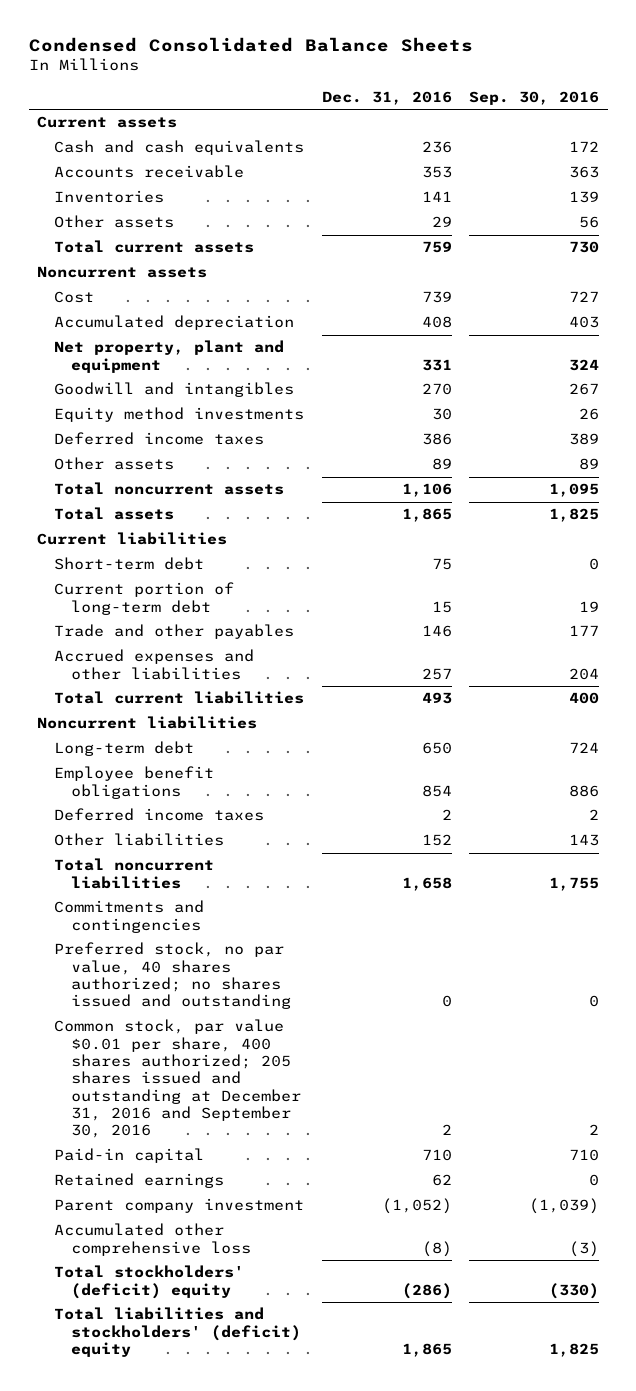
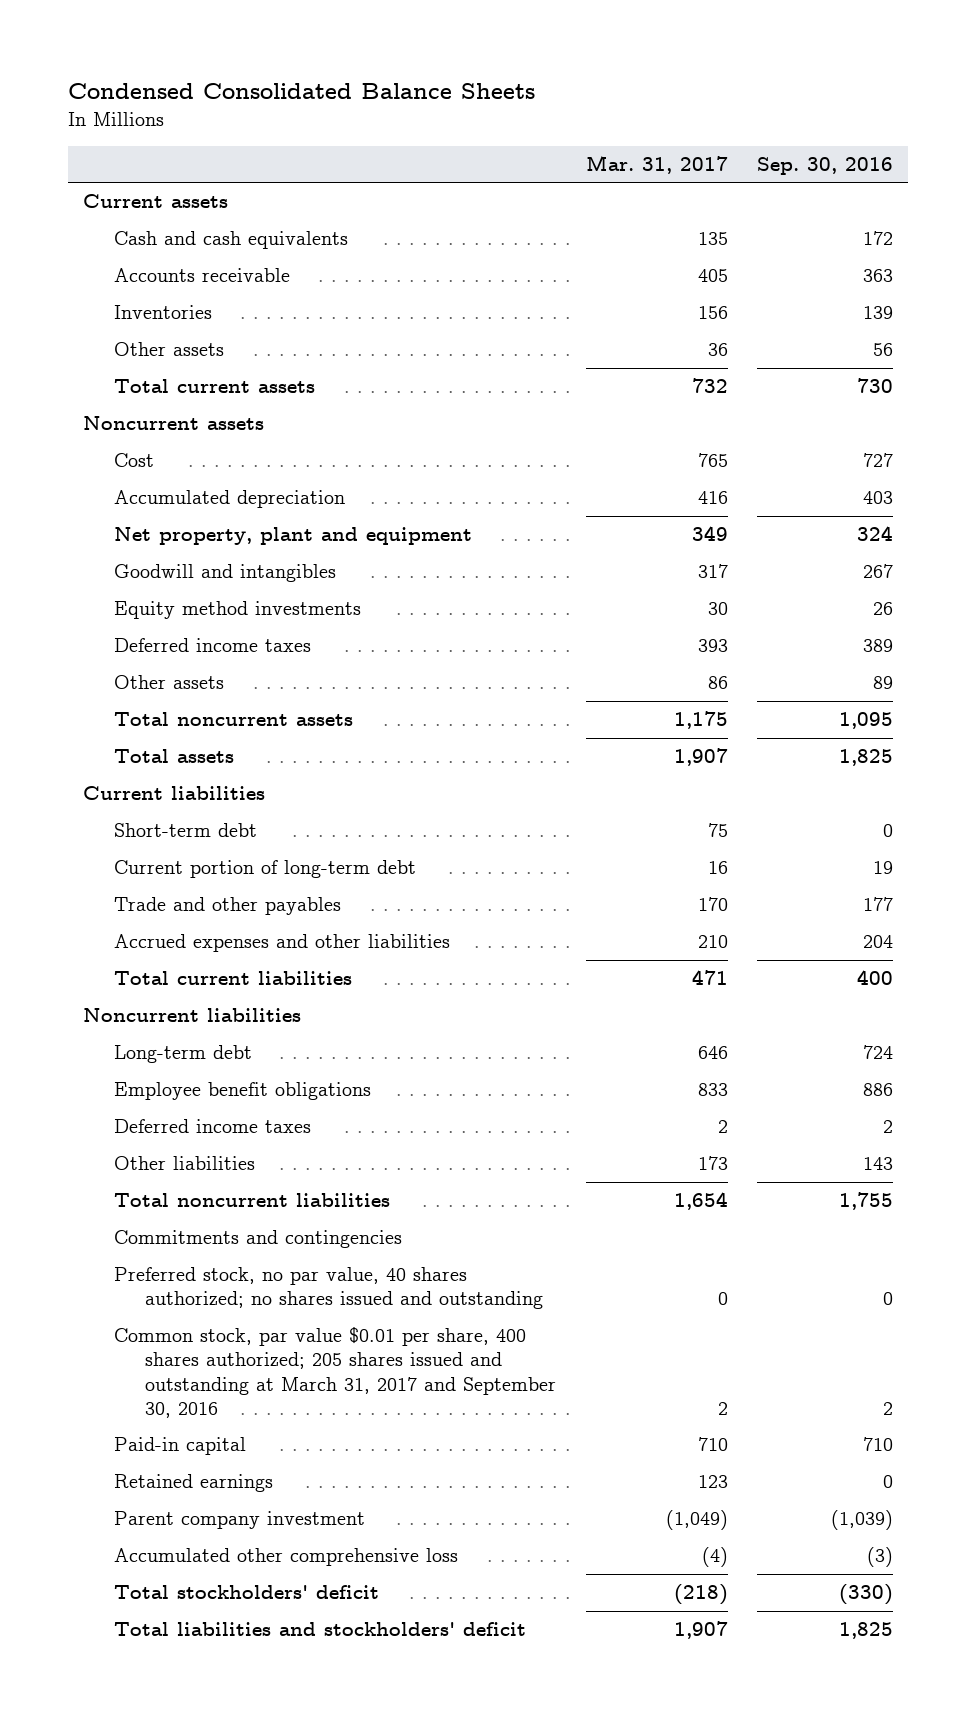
- | Dec. 31, 2016 | Sep. 30, 2016
+ | Mar. 31, 2017 | Sep. 30, 2016
- Common stock, par value $0.01 per share, 400 shares authorized; 205 shares issued and outstanding at December 31, 2016 and September 30, 2016 | 2 | 2
+ Common stock, par value $0.01 per share, 400 shares authorized; 205 shares issued and outstanding at March 31, 2017 and September 30, 2016 | 2 | 2
- Total stockholders' (deficit) equity | (286) | (330)
- Total liabilities and stockholders' (deficit) equity | 1,865 | 1,825
+ Total stockholders' deficit | (218) | (330)
+ Total liabilities and stockholders' deficit | 1,907 | 1,825

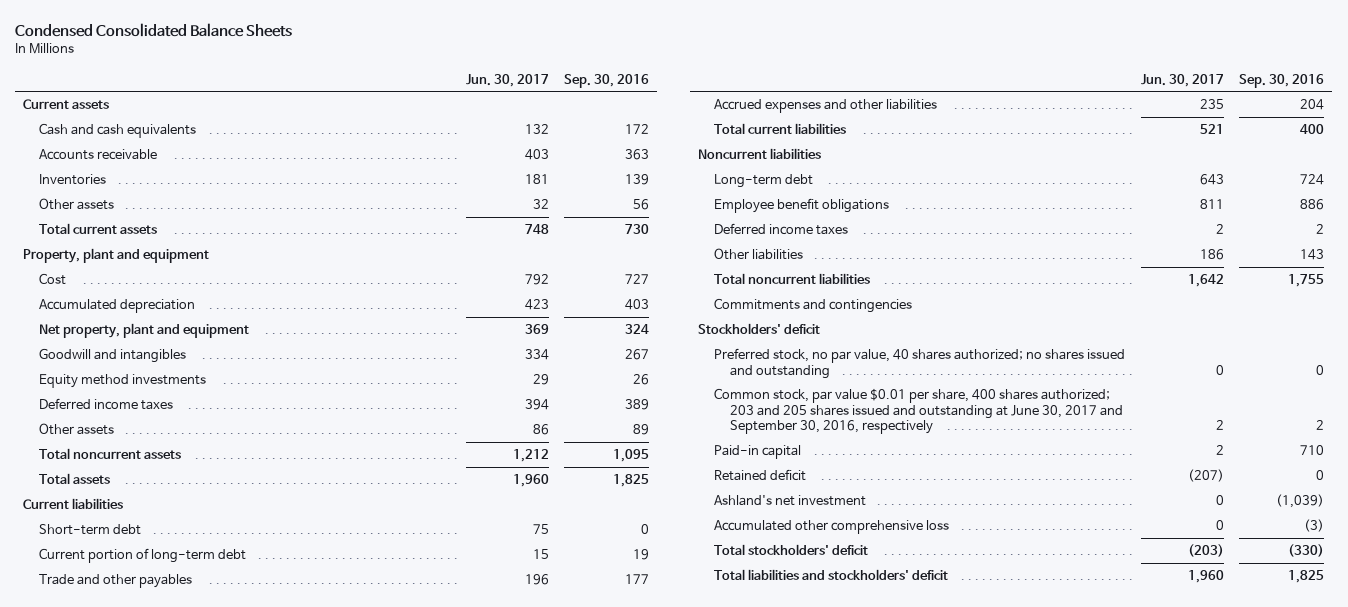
- | Mar. 31, 2017 | Sep. 30, 2016
+ | Jun. 30, 2017 | Sep. 30, 2016
- Noncurrent assets
+ Property, plant and equipment
+ Stockholders' deficit
- Common stock, par value $0.01 per share, 400 shares authorized; 205 shares issued and outstanding at March 31, 2017 and September 30, 2016 | 2 | 2
+ Common stock, par value $0.01 per share, 400 shares authorized; 203 and 205 shares issued and outstanding at June 30, 2017 and September 30, 2016, respectively | 2 | 2
- Retained earnings | 123 | 0
- Parent company investment | (1,049) | (1,039)
+ Retained deficit | (207) | 0
+ Ashland's net investment | 0 | (1,039)

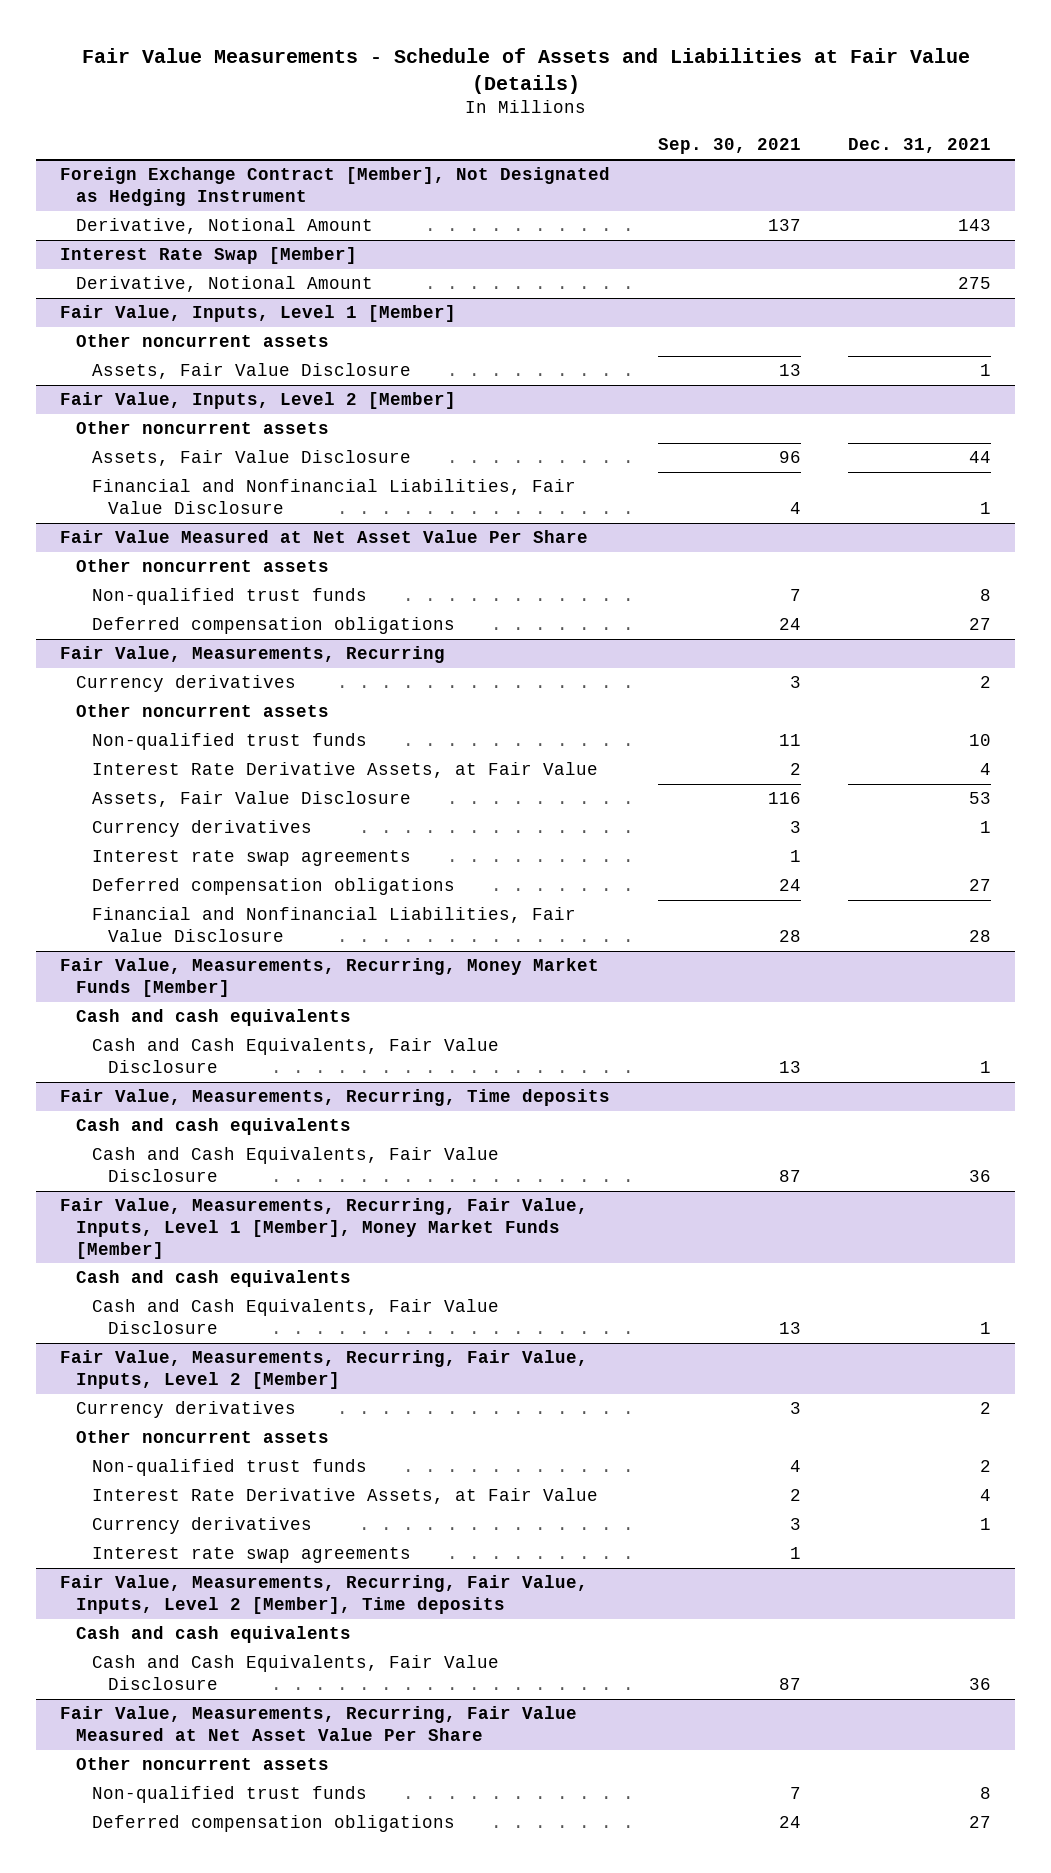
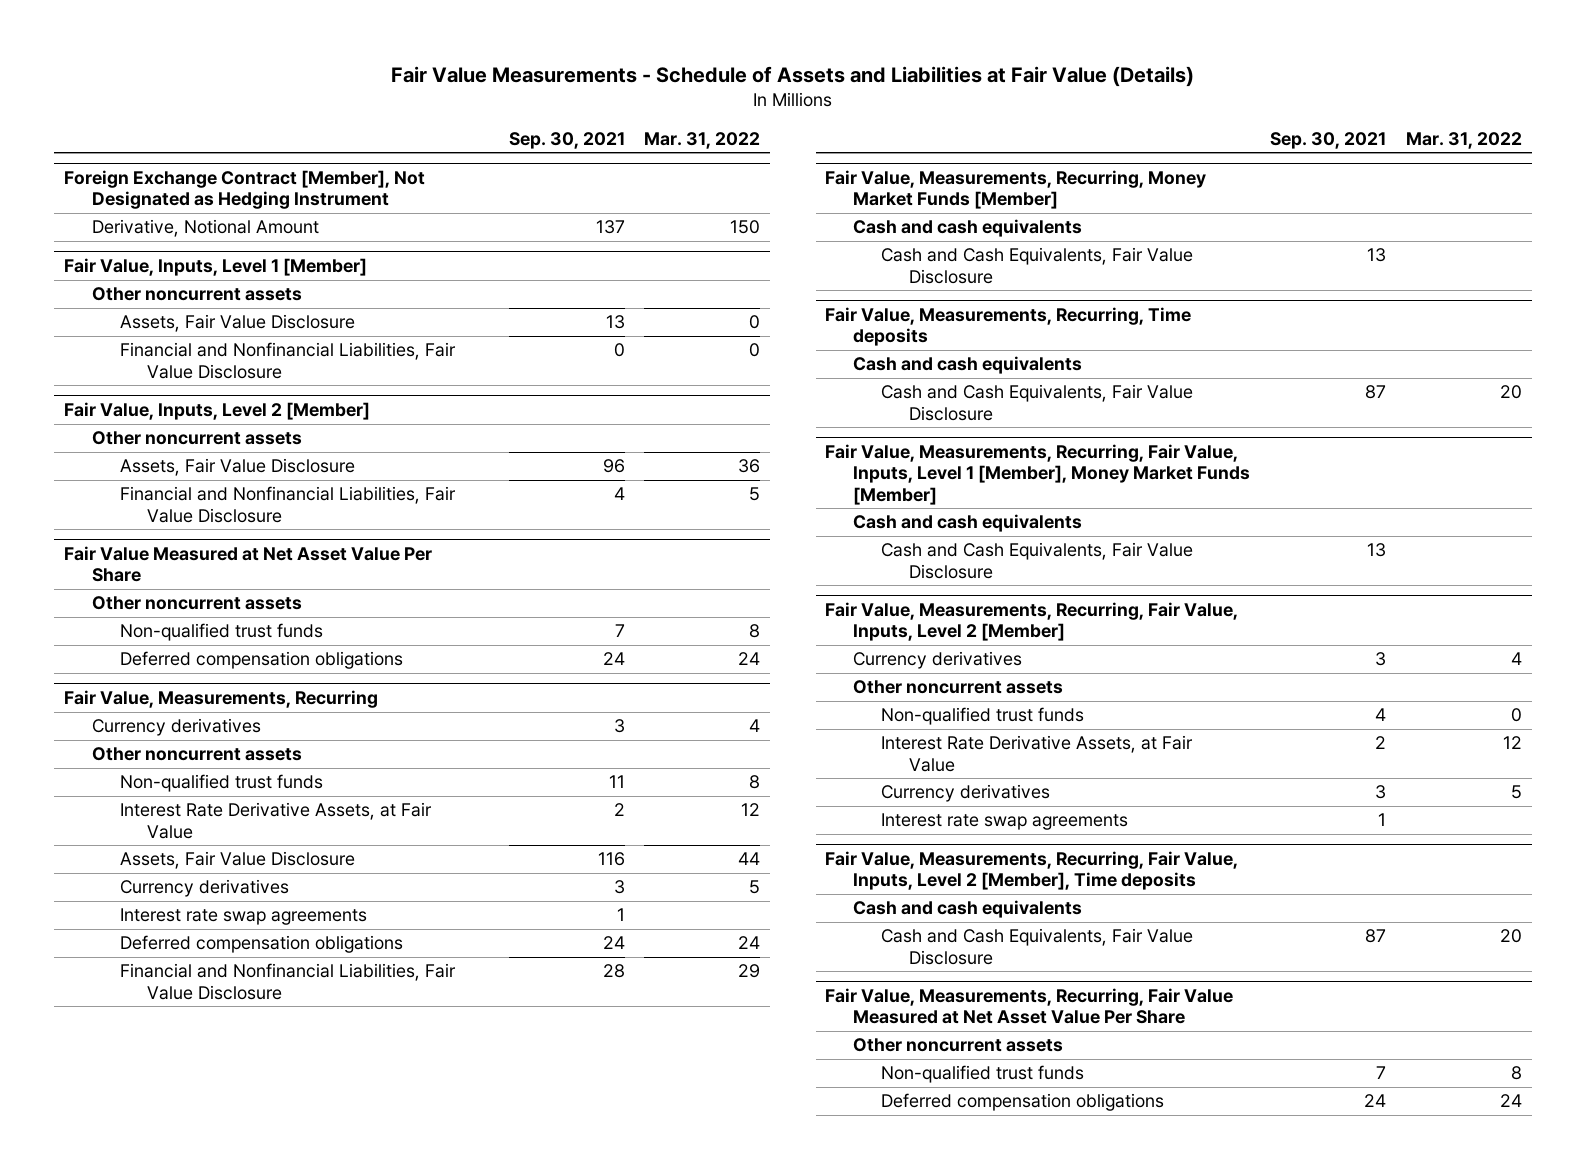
- | Sep. 30, 2021 | Dec. 31, 2021
+ | Sep. 30, 2021 | Mar. 31, 2022
- Interest Rate Swap [Member]
- Derivative, Notional Amount | | 275
@ Fair Value, Inputs, Level 1 [Member]
+ Financial and Nonfinancial Liabilities, Fair Value Disclosure | 0 | 0

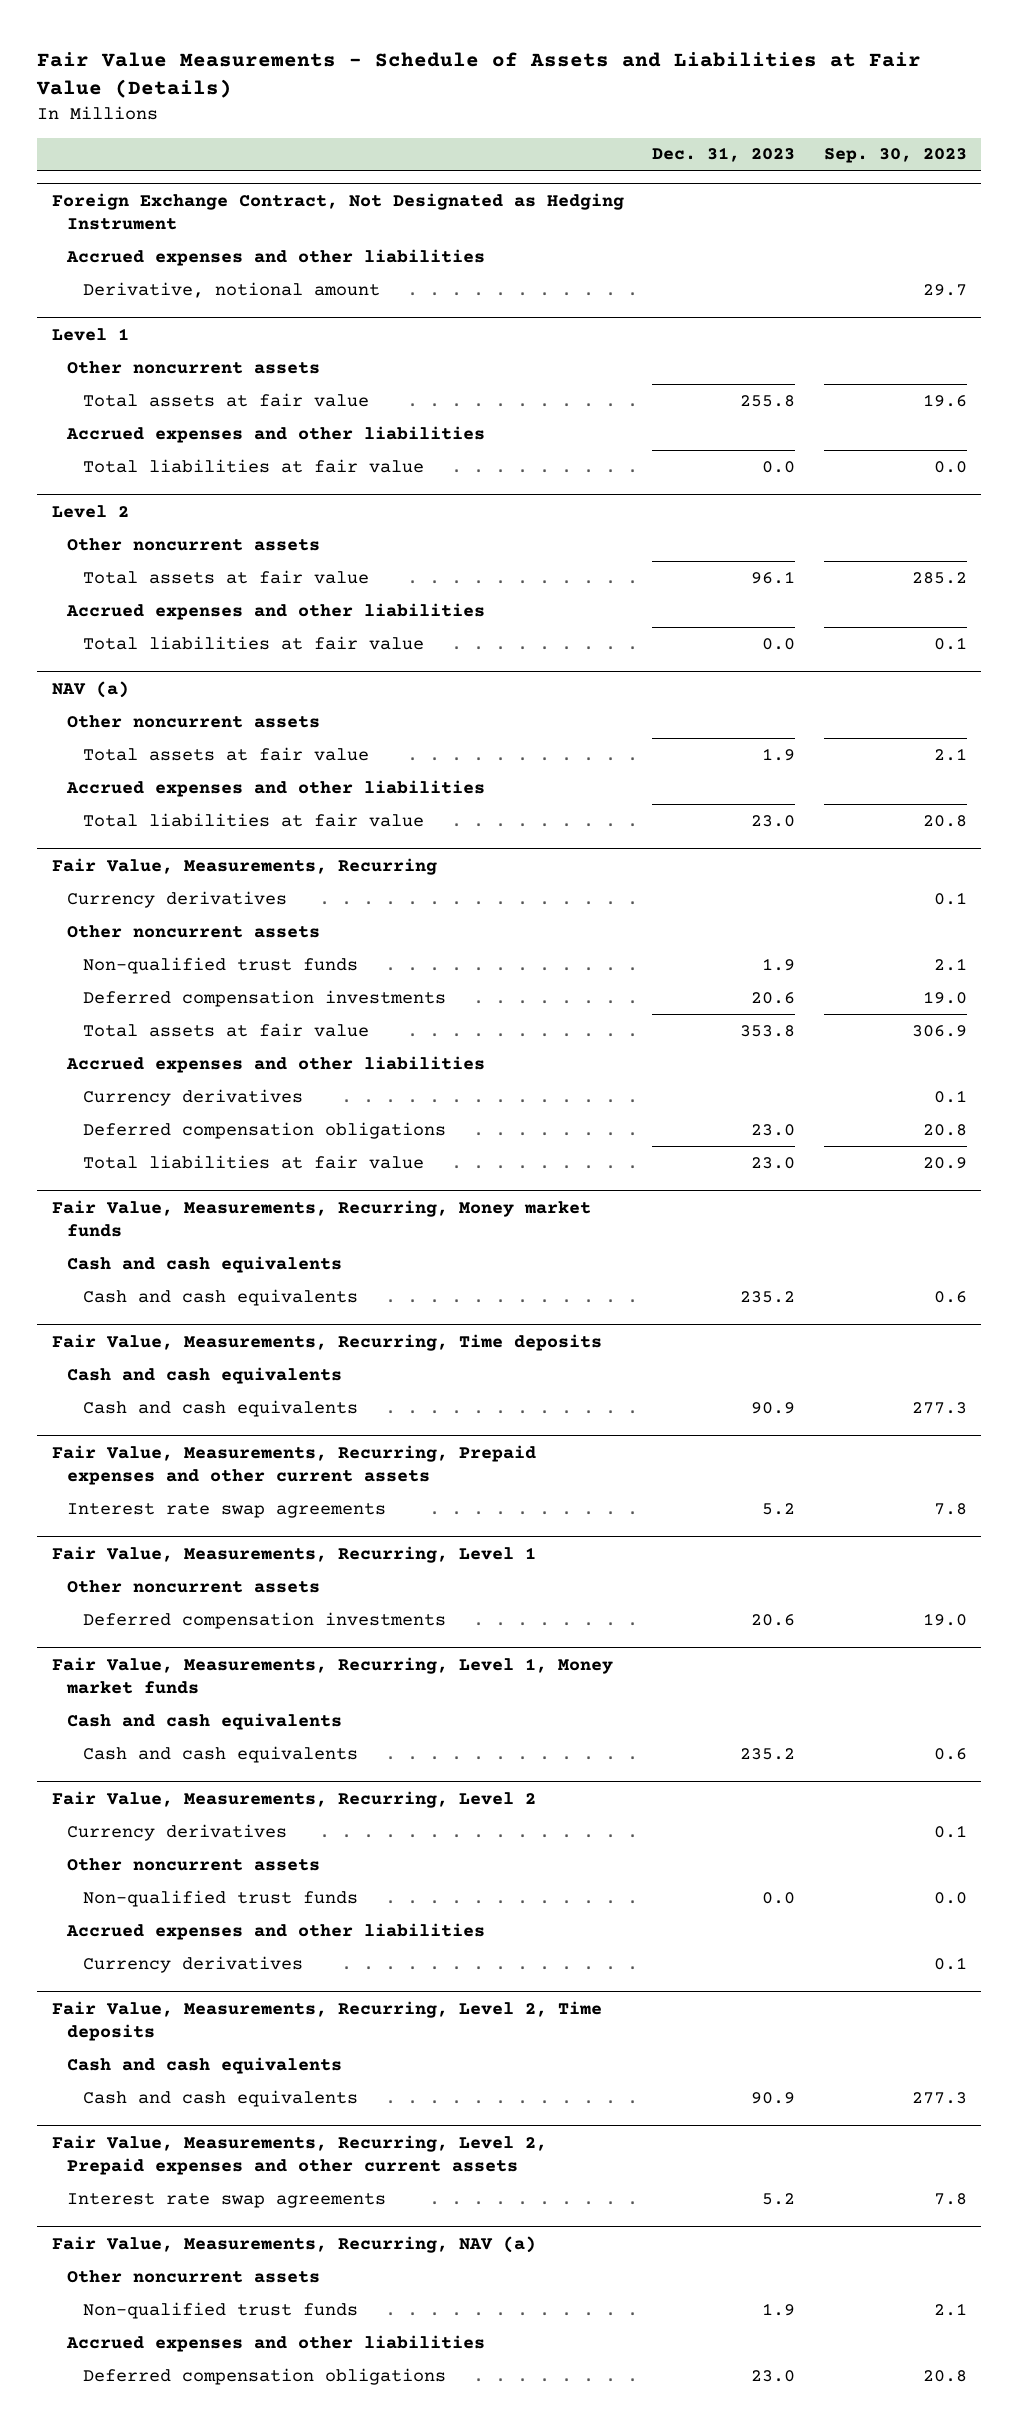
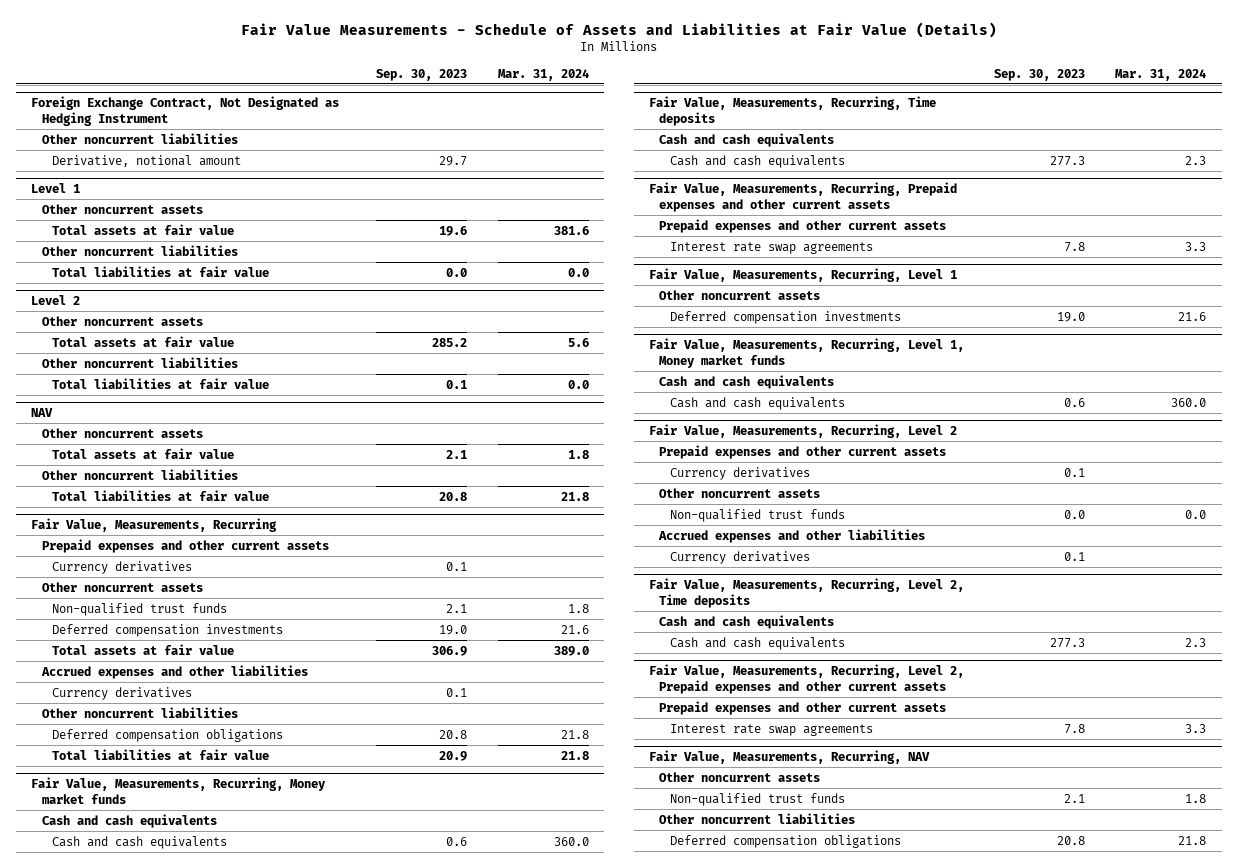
- | Dec. 31, 2023 | Sep. 30, 2023
+ | Sep. 30, 2023 | Mar. 31, 2024
@ Foreign Exchange Contract, Not Designated as Hedging Instrument
- Accrued expenses and other liabilities
+ Other noncurrent liabilities
@ Level 1
- Accrued expenses and other liabilities
+ Other noncurrent liabilities
@ Level 2
- Accrued expenses and other liabilities
+ Other noncurrent liabilities
- NAV (a)
+ NAV
- Accrued expenses and other liabilities
+ Other noncurrent liabilities
@ Fair Value, Measurements, Recurring
+ Prepaid expenses and other current assets
+ Other noncurrent liabilities
@ Fair Value, Measurements, Recurring, Prepaid expenses and other current assets
+ Prepaid expenses and other current assets
@ Fair Value, Measurements, Recurring, Level 2
+ Prepaid expenses and other current assets
@ Fair Value, Measurements, Recurring, Level 2, Prepaid expenses and other current assets
+ Prepaid expenses and other current assets
- Fair Value, Measurements, Recurring, NAV (a)
+ Fair Value, Measurements, Recurring, NAV
- Accrued expenses and other liabilities
+ Other noncurrent liabilities

